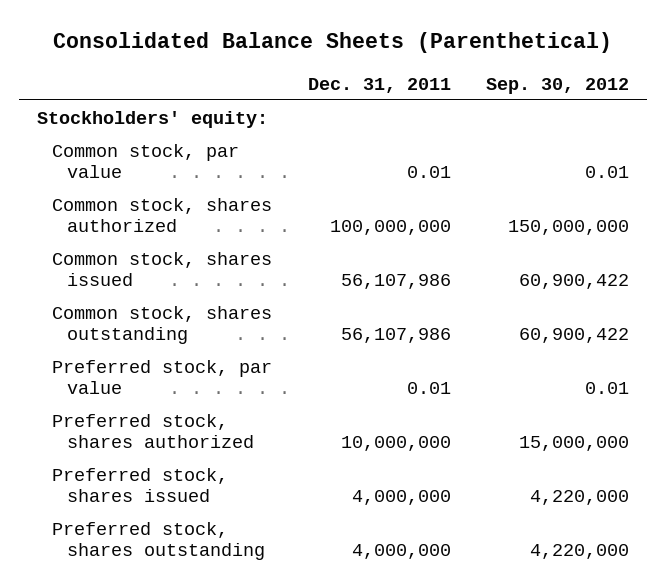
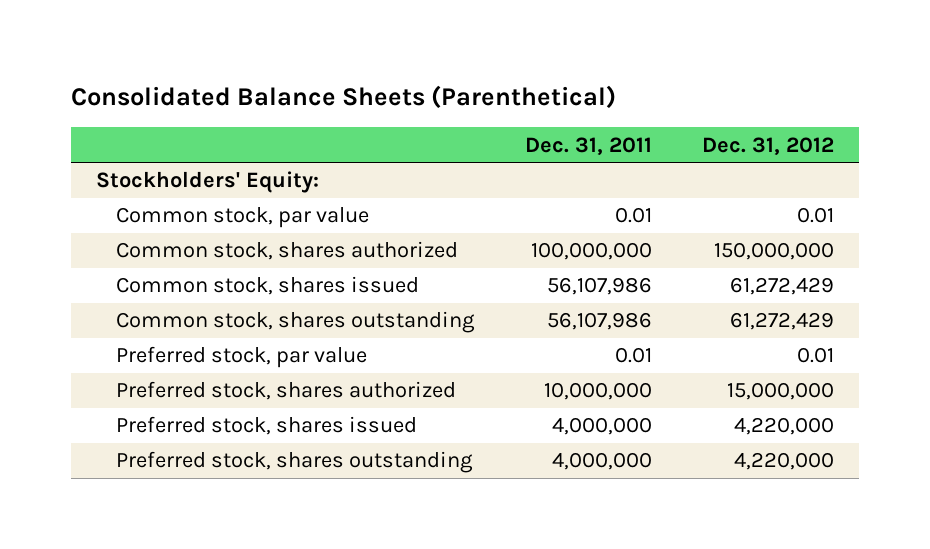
- | Dec. 31, 2011 | Sep. 30, 2012
+ | Dec. 31, 2011 | Dec. 31, 2012
- Stockholders' equity:
+ Stockholders' Equity:

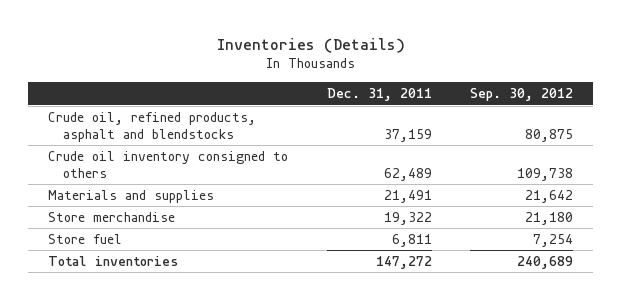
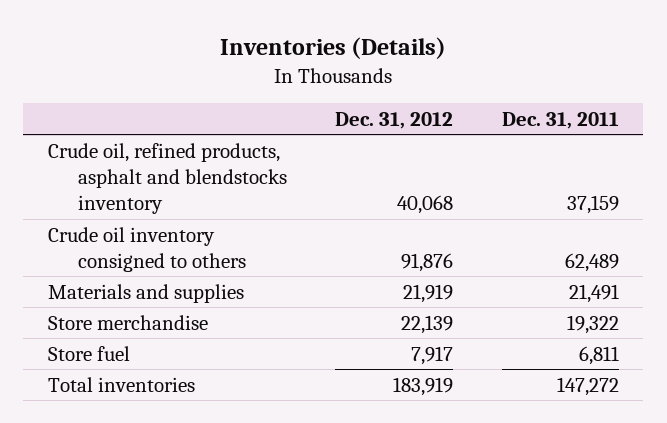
- | Dec. 31, 2011 | Sep. 30, 2012
+ | Dec. 31, 2012 | Dec. 31, 2011
- Crude oil, refined products, asphalt and blendstocks | 37,159 | 80,875
+ Crude oil, refined products, asphalt and blendstocks inventory | 40,068 | 37,159

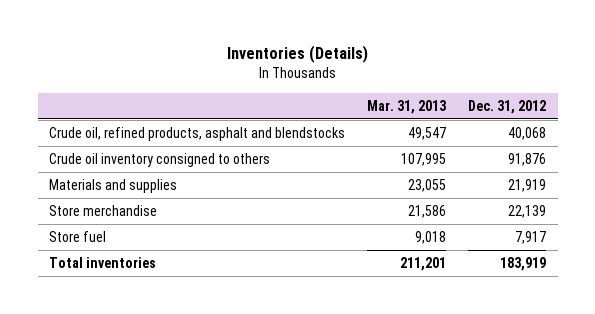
- | Dec. 31, 2012 | Dec. 31, 2011
+ | Mar. 31, 2013 | Dec. 31, 2012
- Crude oil, refined products, asphalt and blendstocks inventory | 40,068 | 37,159
+ Crude oil, refined products, asphalt and blendstocks | 49,547 | 40,068

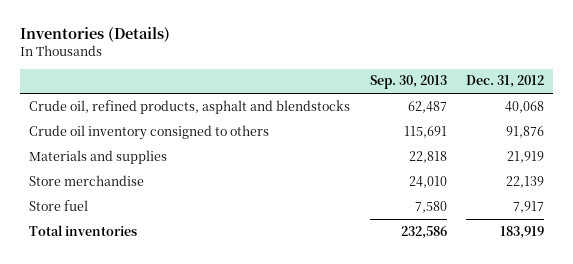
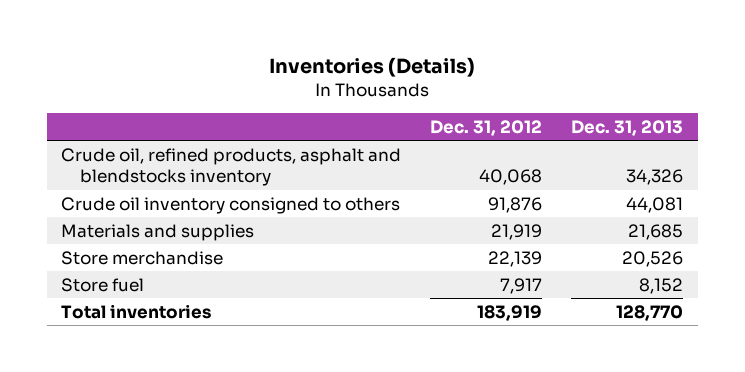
- | Sep. 30, 2013 | Dec. 31, 2012
+ | Dec. 31, 2012 | Dec. 31, 2013
- Crude oil, refined products, asphalt and blendstocks | 62,487 | 40,068
+ Crude oil, refined products, asphalt and blendstocks inventory | 40,068 | 34,326

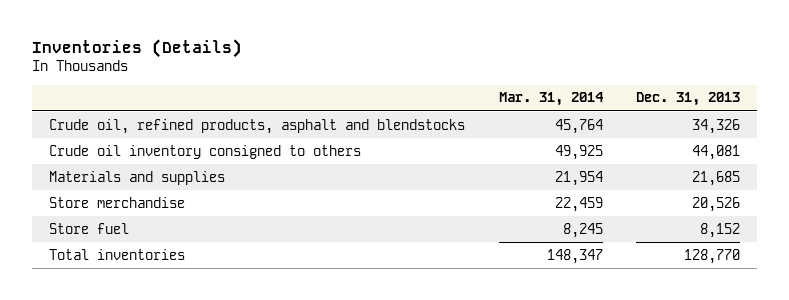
- | Dec. 31, 2012 | Dec. 31, 2013
+ | Mar. 31, 2014 | Dec. 31, 2013
- Crude oil, refined products, asphalt and blendstocks inventory | 40,068 | 34,326
+ Crude oil, refined products, asphalt and blendstocks | 45,764 | 34,326

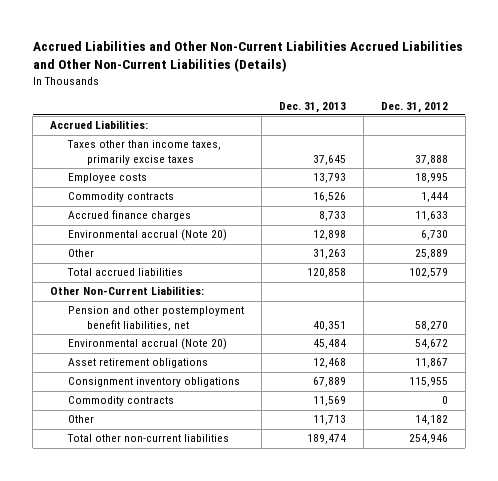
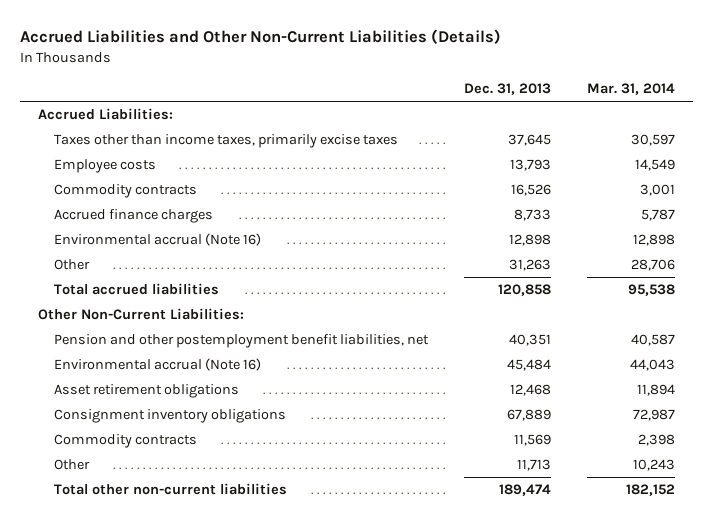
- Accrued Liabilities and Other Non-Current Liabilities Accrued Liabilities and Other Non-Current Liabilities (Details)
+ Accrued Liabilities and Other Non-Current Liabilities (Details)
- | Dec. 31, 2013 | Dec. 31, 2012
+ | Dec. 31, 2013 | Mar. 31, 2014
- Environmental accrual (Note 20) | 12,898 | 6,730
+ Environmental accrual (Note 16) | 12,898 | 12,898
- Environmental accrual (Note 20) | 45,484 | 54,672
+ Environmental accrual (Note 16) | 45,484 | 44,043

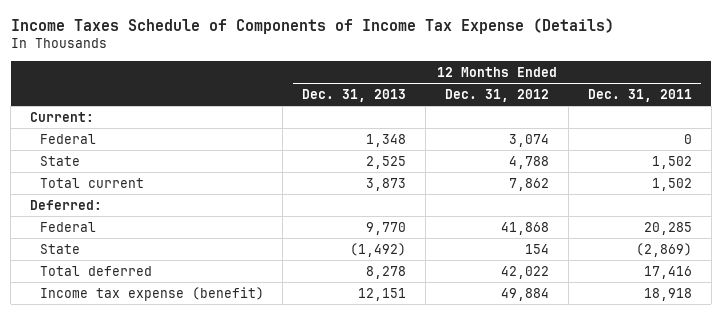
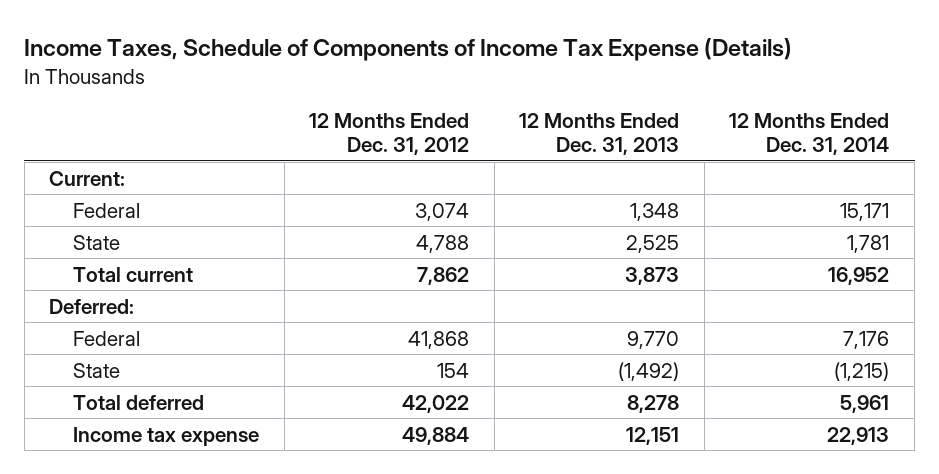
- Income Taxes Schedule of Components of Income Tax Expense (Details)
+ Income Taxes, Schedule of Components of Income Tax Expense (Details)
- | 12 Months Ended Dec. 31, 2013 | 12 Months Ended Dec. 31, 2012 | 12 Months Ended Dec. 31, 2011
+ | 12 Months Ended Dec. 31, 2012 | 12 Months Ended Dec. 31, 2013 | 12 Months Ended Dec. 31, 2014
- Income tax expense (benefit) | 12,151 | 49,884 | 18,918
+ Income tax expense | 49,884 | 12,151 | 22,913

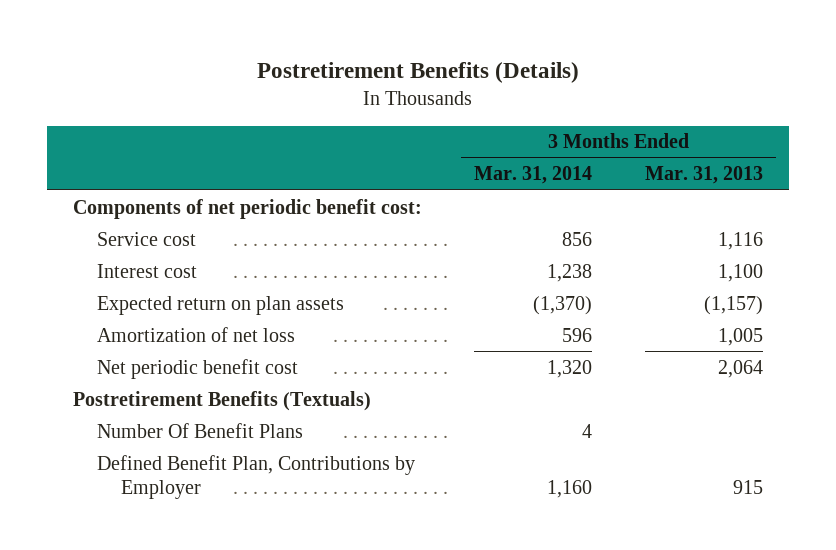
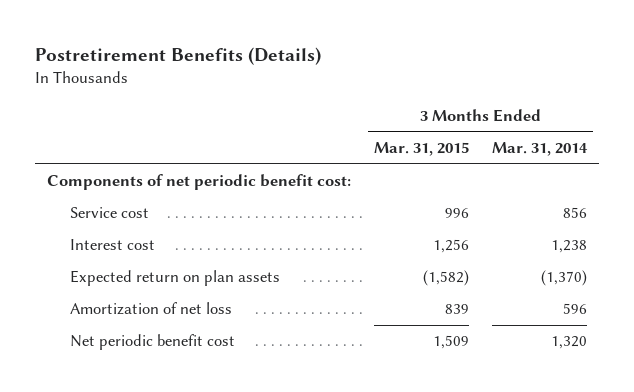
- | 3 Months Ended Mar. 31, 2014 | 3 Months Ended Mar. 31, 2013
+ | 3 Months Ended Mar. 31, 2015 | 3 Months Ended Mar. 31, 2014
- Postretirement Benefits (Textuals)
- Number Of Benefit Plans | 4 |
- Defined Benefit Plan, Contributions by Employer | 1,160 | 915

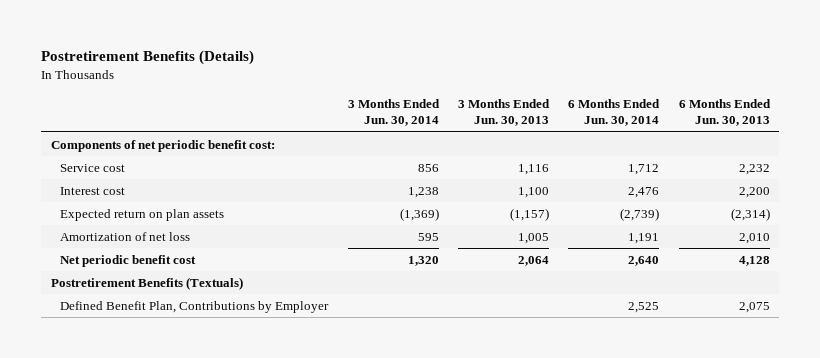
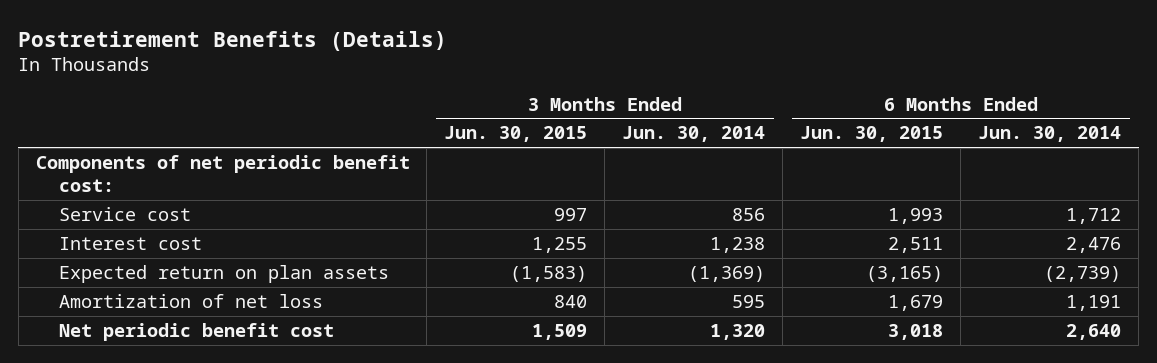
- | 3 Months Ended Jun. 30, 2014 | 3 Months Ended Jun. 30, 2013 | 6 Months Ended Jun. 30, 2014 | 6 Months Ended Jun. 30, 2013
+ | 3 Months Ended Jun. 30, 2015 | 3 Months Ended Jun. 30, 2014 | 6 Months Ended Jun. 30, 2015 | 6 Months Ended Jun. 30, 2014
- Postretirement Benefits (Textuals)
- Defined Benefit Plan, Contributions by Employer | | | 2,525 | 2,075

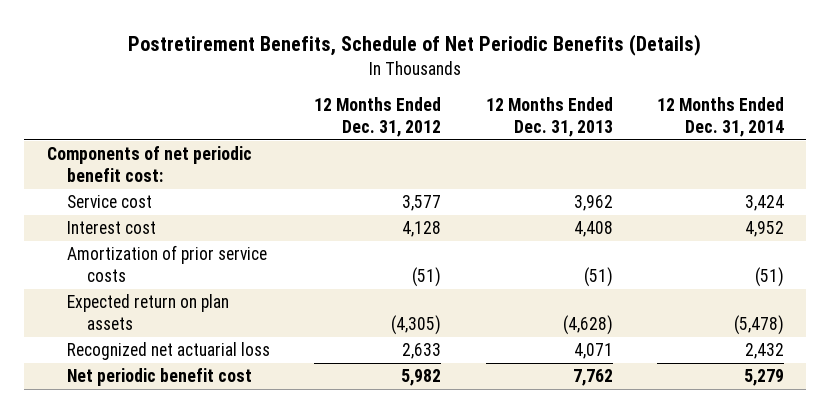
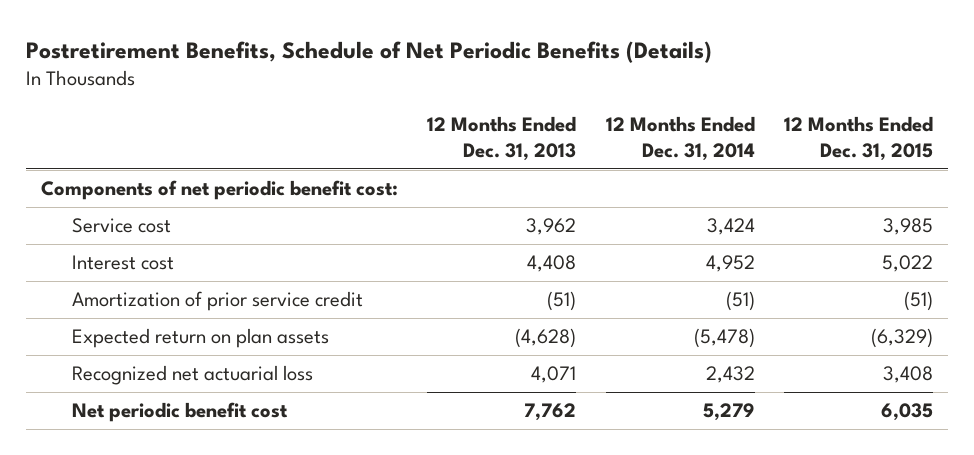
- | 12 Months Ended Dec. 31, 2012 | 12 Months Ended Dec. 31, 2013 | 12 Months Ended Dec. 31, 2014
+ | 12 Months Ended Dec. 31, 2013 | 12 Months Ended Dec. 31, 2014 | 12 Months Ended Dec. 31, 2015
- Amortization of prior service costs | (51) | (51) | (51)
+ Amortization of prior service credit | (51) | (51) | (51)

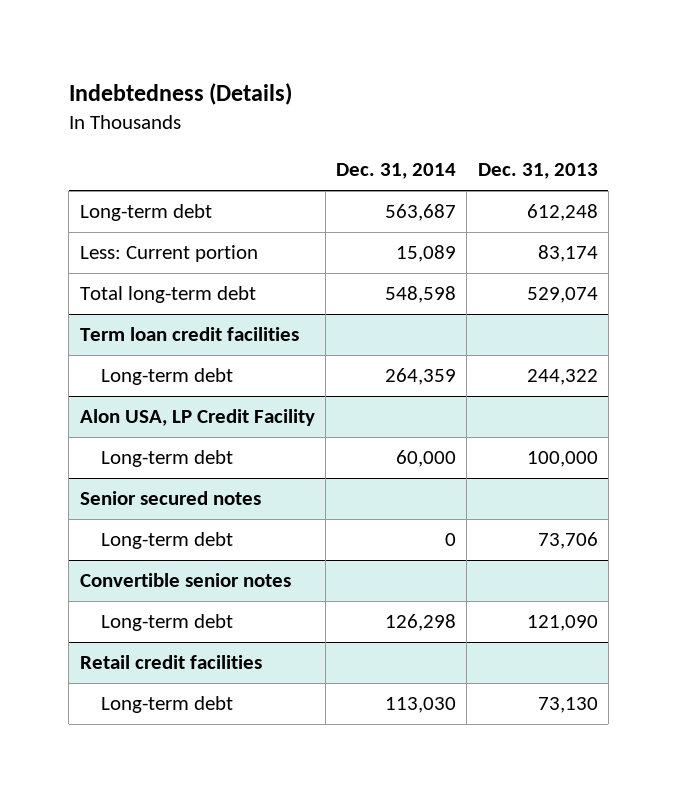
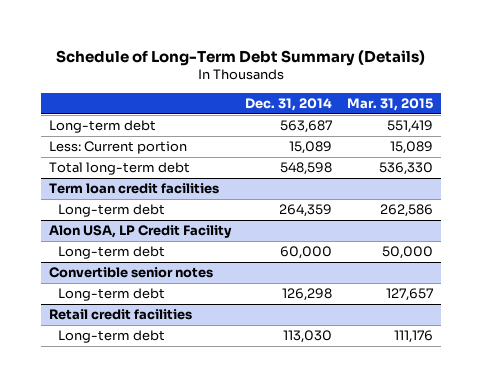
- Indebtedness (Details)
+ Schedule of Long-Term Debt Summary (Details)
- | Dec. 31, 2014 | Dec. 31, 2013
+ | Dec. 31, 2014 | Mar. 31, 2015
- Senior secured notes
- Long-term debt | 0 | 73,706

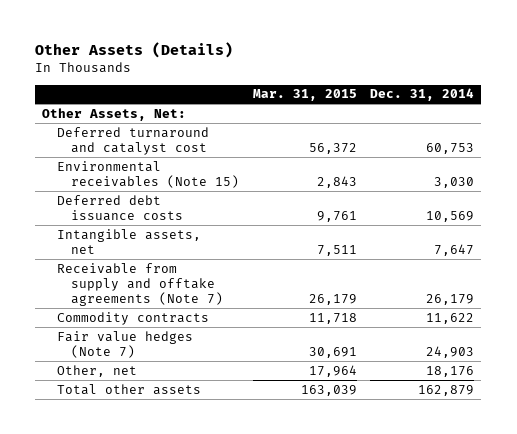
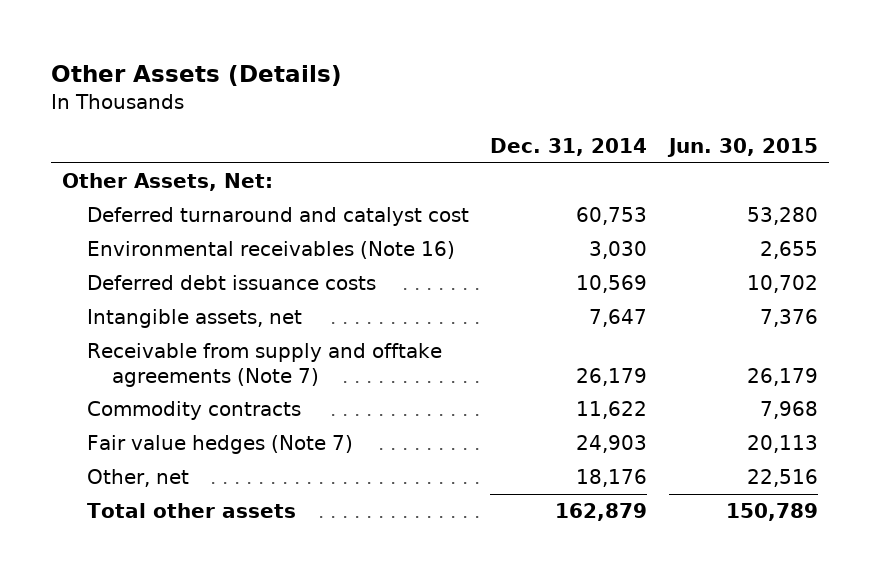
- | Mar. 31, 2015 | Dec. 31, 2014
+ | Dec. 31, 2014 | Jun. 30, 2015
- Environmental receivables (Note 15) | 2,843 | 3,030
+ Environmental receivables (Note 16) | 3,030 | 2,655

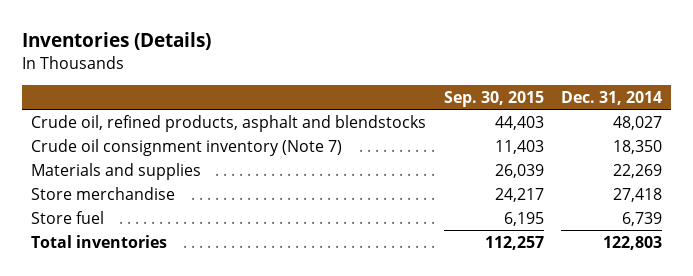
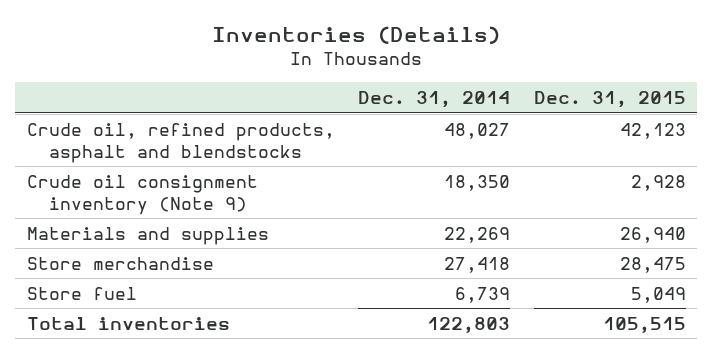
- | Sep. 30, 2015 | Dec. 31, 2014
+ | Dec. 31, 2014 | Dec. 31, 2015
- Crude oil consignment inventory (Note 7) | 11,403 | 18,350
+ Crude oil consignment inventory (Note 9) | 18,350 | 2,928

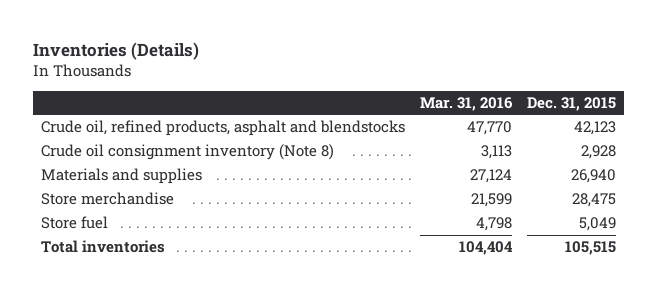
- | Dec. 31, 2014 | Dec. 31, 2015
+ | Mar. 31, 2016 | Dec. 31, 2015
- Crude oil consignment inventory (Note 9) | 18,350 | 2,928
+ Crude oil consignment inventory (Note 8) | 3,113 | 2,928

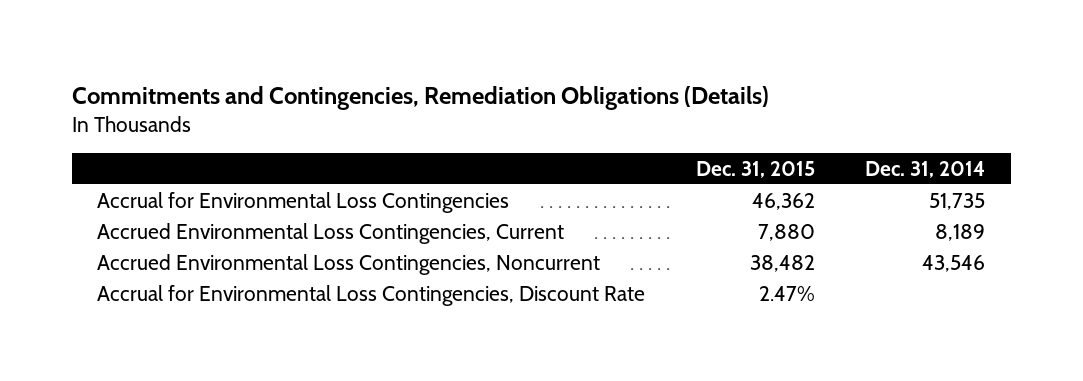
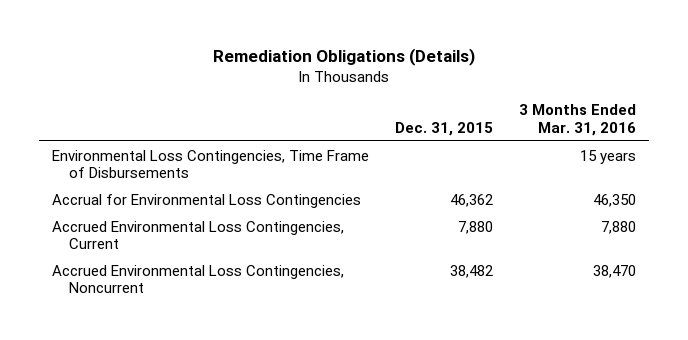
- Commitments and Contingencies, Remediation Obligations (Details)
+ Remediation Obligations (Details)
- | Dec. 31, 2015 | Dec. 31, 2014
+ | Dec. 31, 2015 | 3 Months Ended Mar. 31, 2016
+ Environmental Loss Contingencies, Time Frame of Disbursements | | 15 years
- Accrual for Environmental Loss Contingencies, Discount Rate | 2.47% |

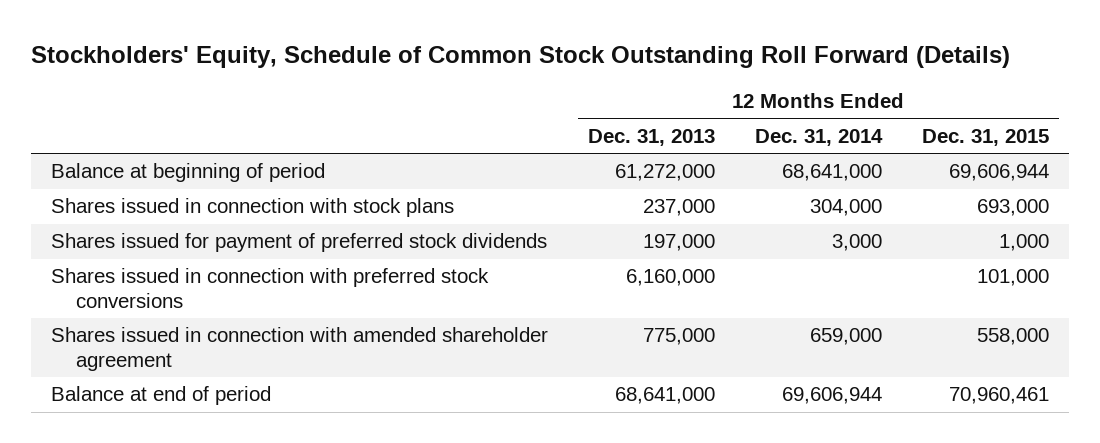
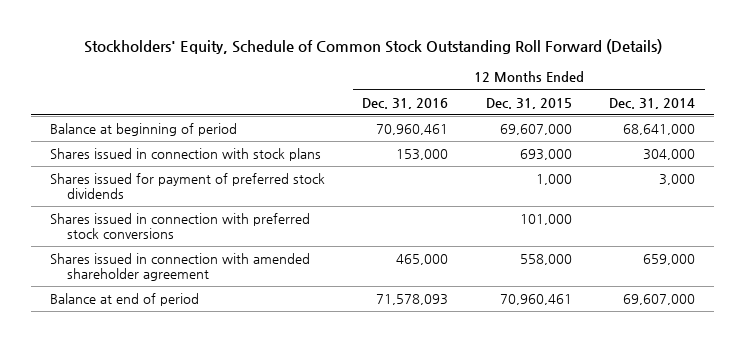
- | 12 Months Ended Dec. 31, 2013 | 12 Months Ended Dec. 31, 2014 | 12 Months Ended Dec. 31, 2015
+ | 12 Months Ended Dec. 31, 2016 | 12 Months Ended Dec. 31, 2015 | 12 Months Ended Dec. 31, 2014
- Balance at beginning of period | 61,272,000 | 68,641,000 | 69,606,944
+ Balance at beginning of period | 70,960,461 | 69,607,000 | 68,641,000
- Balance at end of period | 68,641,000 | 69,606,944 | 70,960,461
+ Balance at end of period | 71,578,093 | 70,960,461 | 69,607,000

